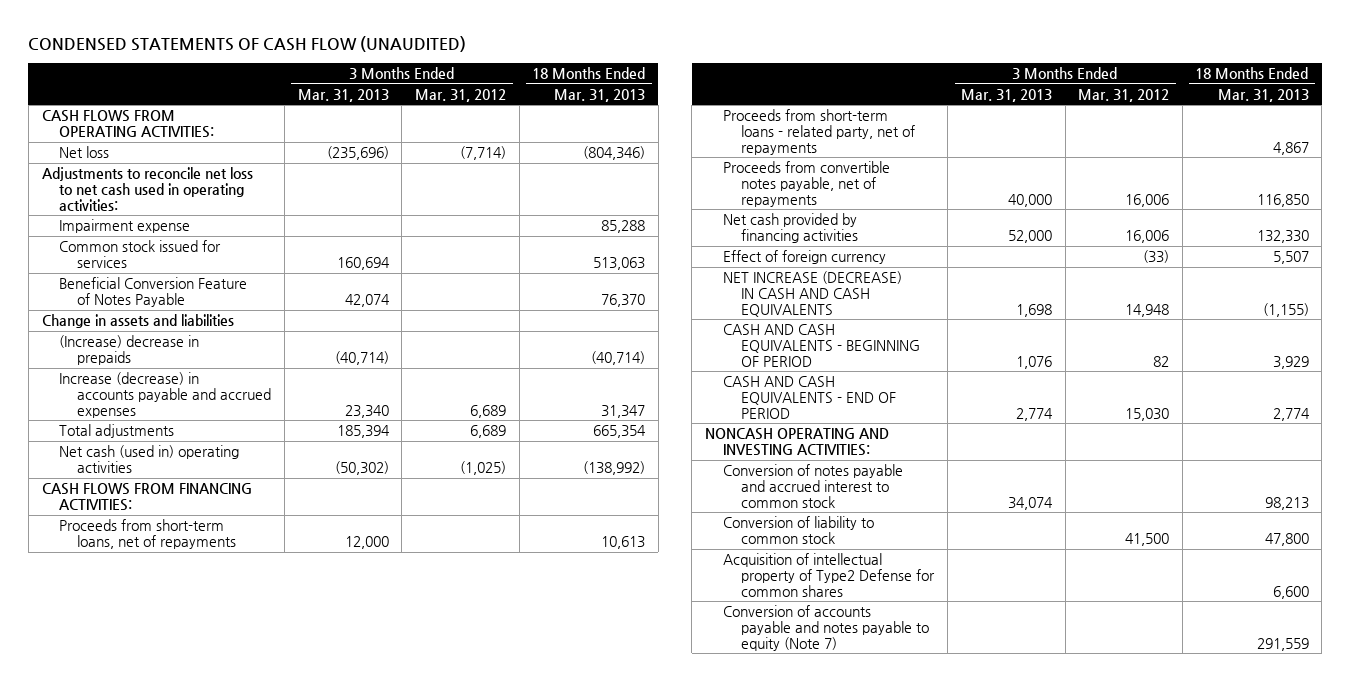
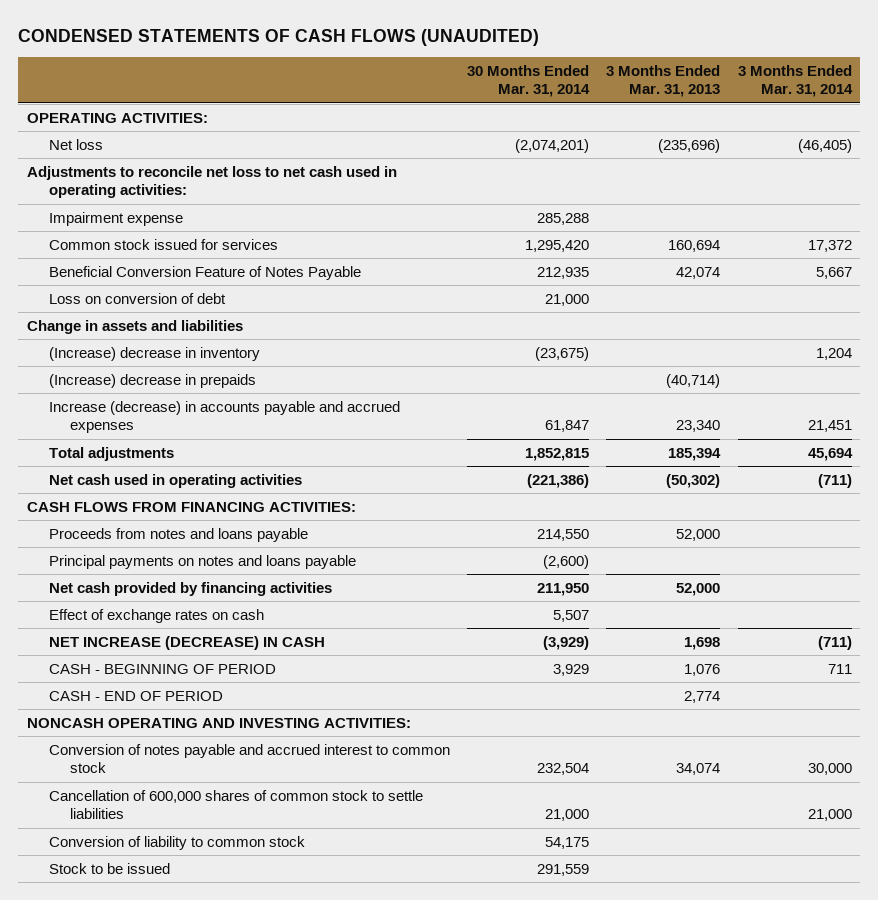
- CONDENSED STATEMENTS OF CASH FLOW (UNAUDITED)
+ CONDENSED STATEMENTS OF CASH FLOWS (UNAUDITED)
- | 3 Months Ended Mar. 31, 2013 | 3 Months Ended Mar. 31, 2012 | 18 Months Ended Mar. 31, 2013
+ | 30 Months Ended Mar. 31, 2014 | 3 Months Ended Mar. 31, 2013 | 3 Months Ended Mar. 31, 2014
- CASH FLOWS FROM OPERATING ACTIVITIES:
+ OPERATING ACTIVITIES:
+ Loss on conversion of debt | 21,000 | |
+ (Increase) decrease in inventory | (23,675) | | 1,204
- Net cash (used in) operating activities | (50,302) | (1,025) | (138,992)
+ Net cash used in operating activities | (221,386) | (50,302) | (711)
- Proceeds from short-term loans, net of repayments | 12,000 | | 10,613
- Proceeds from short-term loans - related party, net of repayments | | | 4,867
- Proceeds from convertible notes payable, net of repayments | 40,000 | 16,006 | 116,850
+ Proceeds from notes and loans payable | 214,550 | 52,000 |
+ Principal payments on notes and loans payable | (2,600) | |
- Effect of foreign currency | | (33) | 5,507
- NET INCREASE (DECREASE) IN CASH AND CASH EQUIVALENTS | 1,698 | 14,948 | (1,155)
- CASH AND CASH EQUIVALENTS - BEGINNING OF PERIOD | 1,076 | 82 | 3,929
- CASH AND CASH EQUIVALENTS - END OF PERIOD | 2,774 | 15,030 | 2,774
+ Effect of exchange rates on cash | 5,507 | |
+ NET INCREASE (DECREASE) IN CASH | (3,929) | 1,698 | (711)
+ CASH - BEGINNING OF PERIOD | 3,929 | 1,076 | 711
+ CASH - END OF PERIOD | | 2,774 |
+ Cancellation of 600,000 shares of common stock to settle liabilities | 21,000 | | 21,000
- Acquisition of intellectual property of Type2 Defense for common shares | | | 6,600
- Conversion of accounts payable and notes payable to equity (Note 7) | | | 291,559
+ Stock to be issued | 291,559 | |

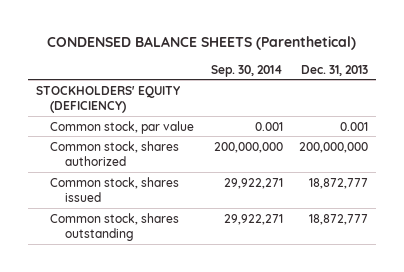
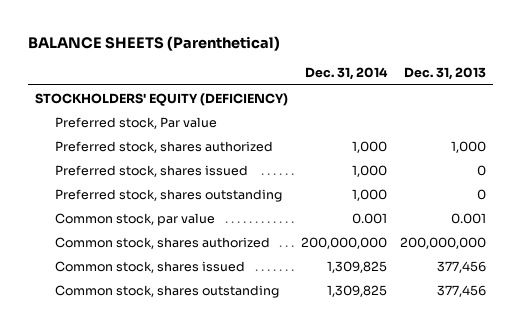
- CONDENSED BALANCE SHEETS (Parenthetical)
+ BALANCE SHEETS (Parenthetical)
- | Sep. 30, 2014 | Dec. 31, 2013
+ | Dec. 31, 2014 | Dec. 31, 2013
+ Preferred stock, Par value
+ Preferred stock, shares authorized | 1,000 | 1,000
+ Preferred stock, shares issued | 1,000 | 0
+ Preferred stock, shares outstanding | 1,000 | 0
- Common stock, shares issued | 29,922,271 | 18,872,777
- Common stock, shares outstanding | 29,922,271 | 18,872,777
+ Common stock, shares issued | 1,309,825 | 377,456
+ Common stock, shares outstanding | 1,309,825 | 377,456

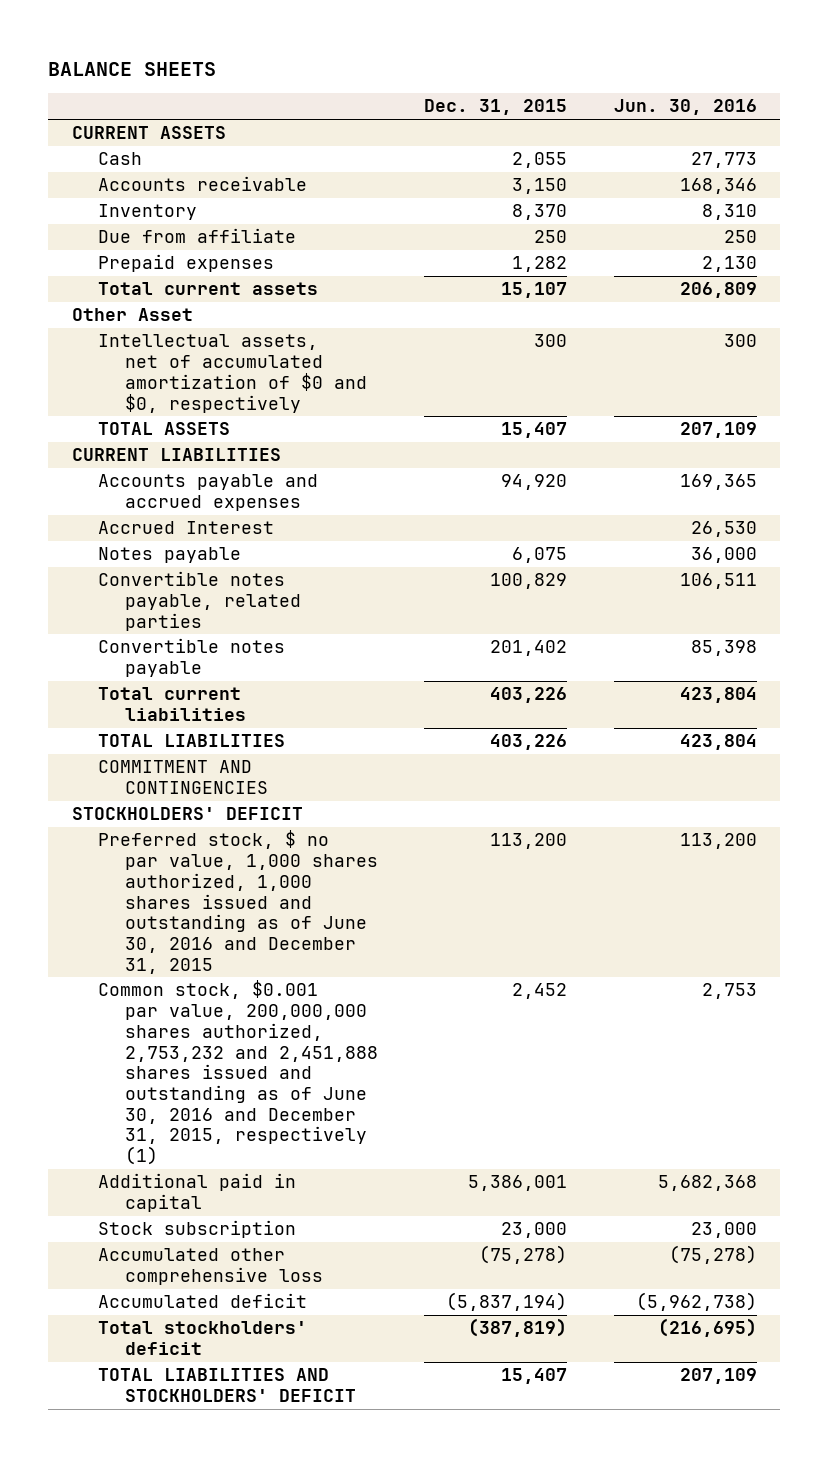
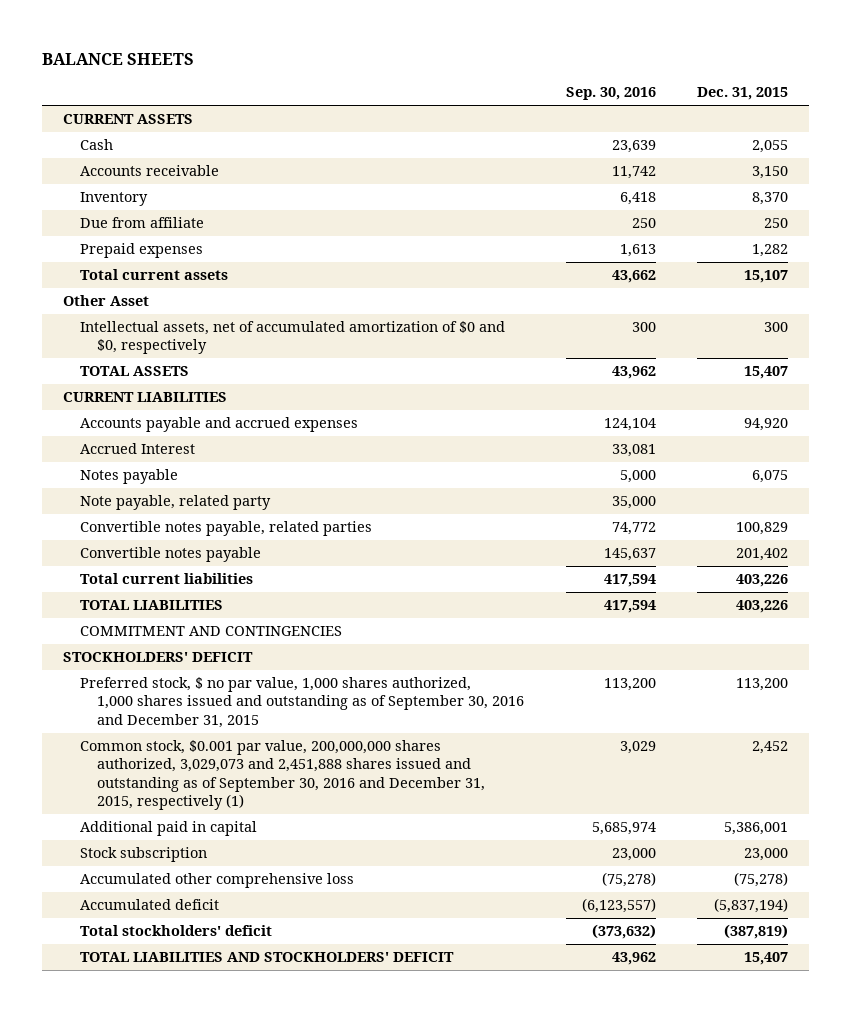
- | Dec. 31, 2015 | Jun. 30, 2016
+ | Sep. 30, 2016 | Dec. 31, 2015
+ Note payable, related party | 35,000 |
- Preferred stock, $ no par value, 1,000 shares authorized, 1,000 shares issued and outstanding as of June 30, 2016 and December 31, 2015 | 113,200 | 113,200
- Common stock, $0.001 par value, 200,000,000 shares authorized, 2,753,232 and 2,451,888 shares issued and outstanding as of June 30, 2016 and December 31, 2015, respectively (1) | 2,452 | 2,753
+ Preferred stock, $ no par value, 1,000 shares authorized, 1,000 shares issued and outstanding as of September 30, 2016 and December 31, 2015 | 113,200 | 113,200
+ Common stock, $0.001 par value, 200,000,000 shares authorized, 3,029,073 and 2,451,888 shares issued and outstanding as of September 30, 2016 and December 31, 2015, respectively (1) | 3,029 | 2,452

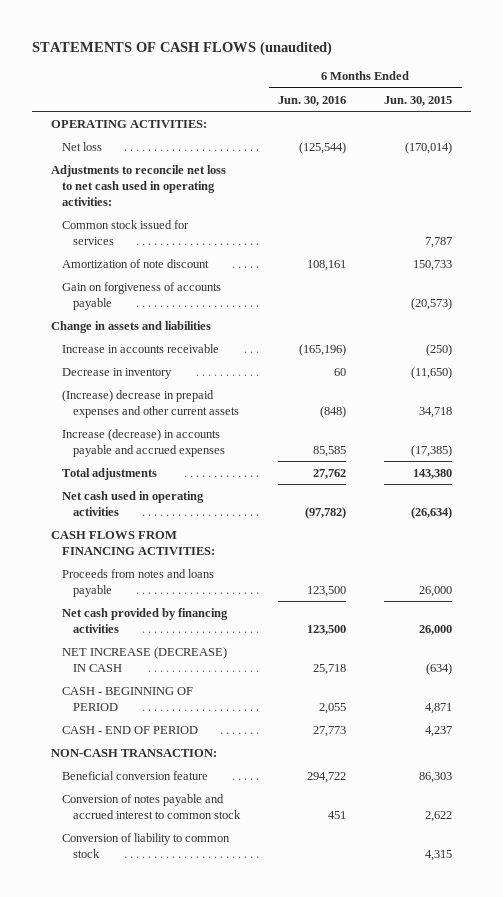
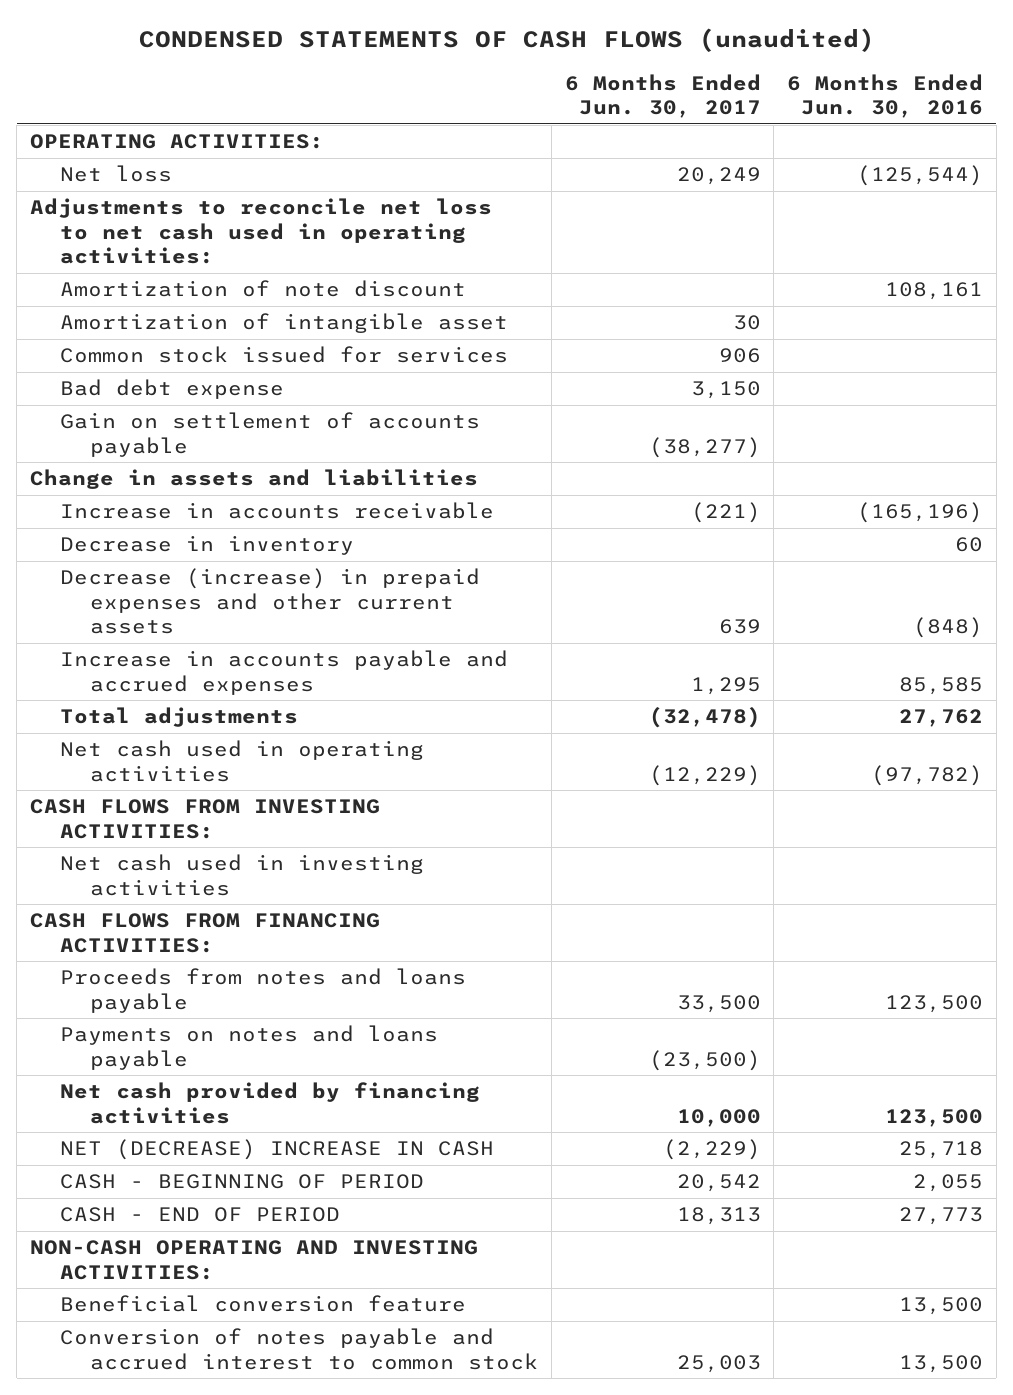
- STATEMENTS OF CASH FLOWS (unaudited)
+ CONDENSED STATEMENTS OF CASH FLOWS (unaudited)
- | 6 Months Ended Jun. 30, 2016 | 6 Months Ended Jun. 30, 2015
+ | 6 Months Ended Jun. 30, 2017 | 6 Months Ended Jun. 30, 2016
- Gain on forgiveness of accounts payable | | (20,573)
+ Amortization of intangible asset | 30 |
moved down: Common stock issued for services | 906 |
+ Bad debt expense | 3,150 |
+ Gain on settlement of accounts payable | (38,277) |
- (Increase) decrease in prepaid expenses and other current assets | (848) | 34,718
- Increase (decrease) in accounts payable and accrued expenses | 85,585 | (17,385)
+ Decrease (increase) in prepaid expenses and other current assets | 639 | (848)
+ Increase in accounts payable and accrued expenses | 1,295 | 85,585
+ CASH FLOWS FROM INVESTING ACTIVITIES:
+ Net cash used in investing activities
+ Payments on notes and loans payable | (23,500) |
- NET INCREASE (DECREASE) IN CASH | 25,718 | (634)
+ NET (DECREASE) INCREASE IN CASH | (2,229) | 25,718
- NON-CASH TRANSACTION:
- Beneficial conversion feature | 294,722 | 86,303
- Conversion of notes payable and accrued interest to common stock | 451 | 2,622
- Conversion of liability to common stock | | 4,315
+ NON-CASH OPERATING AND INVESTING ACTIVITIES:
+ Beneficial conversion feature | | 13,500
+ Conversion of notes payable and accrued interest to common stock | 25,003 | 13,500

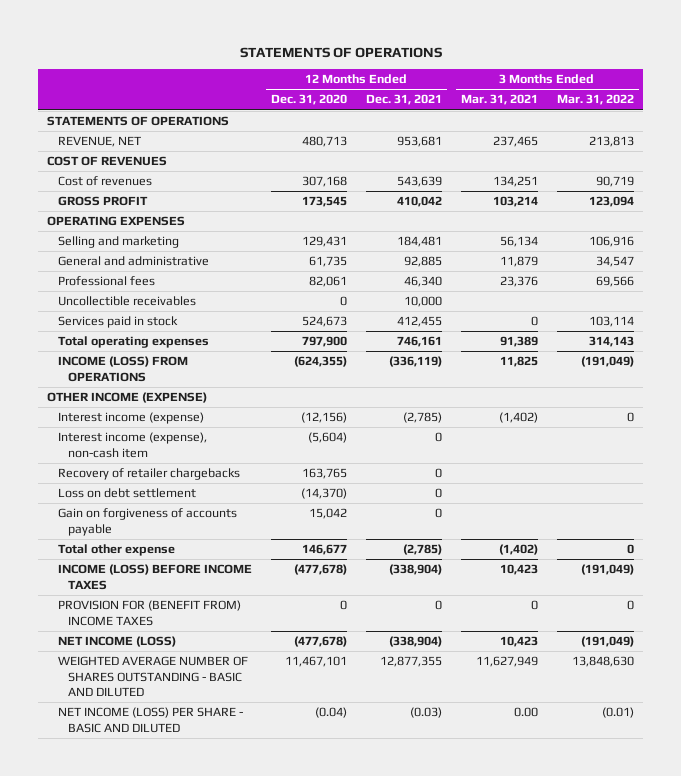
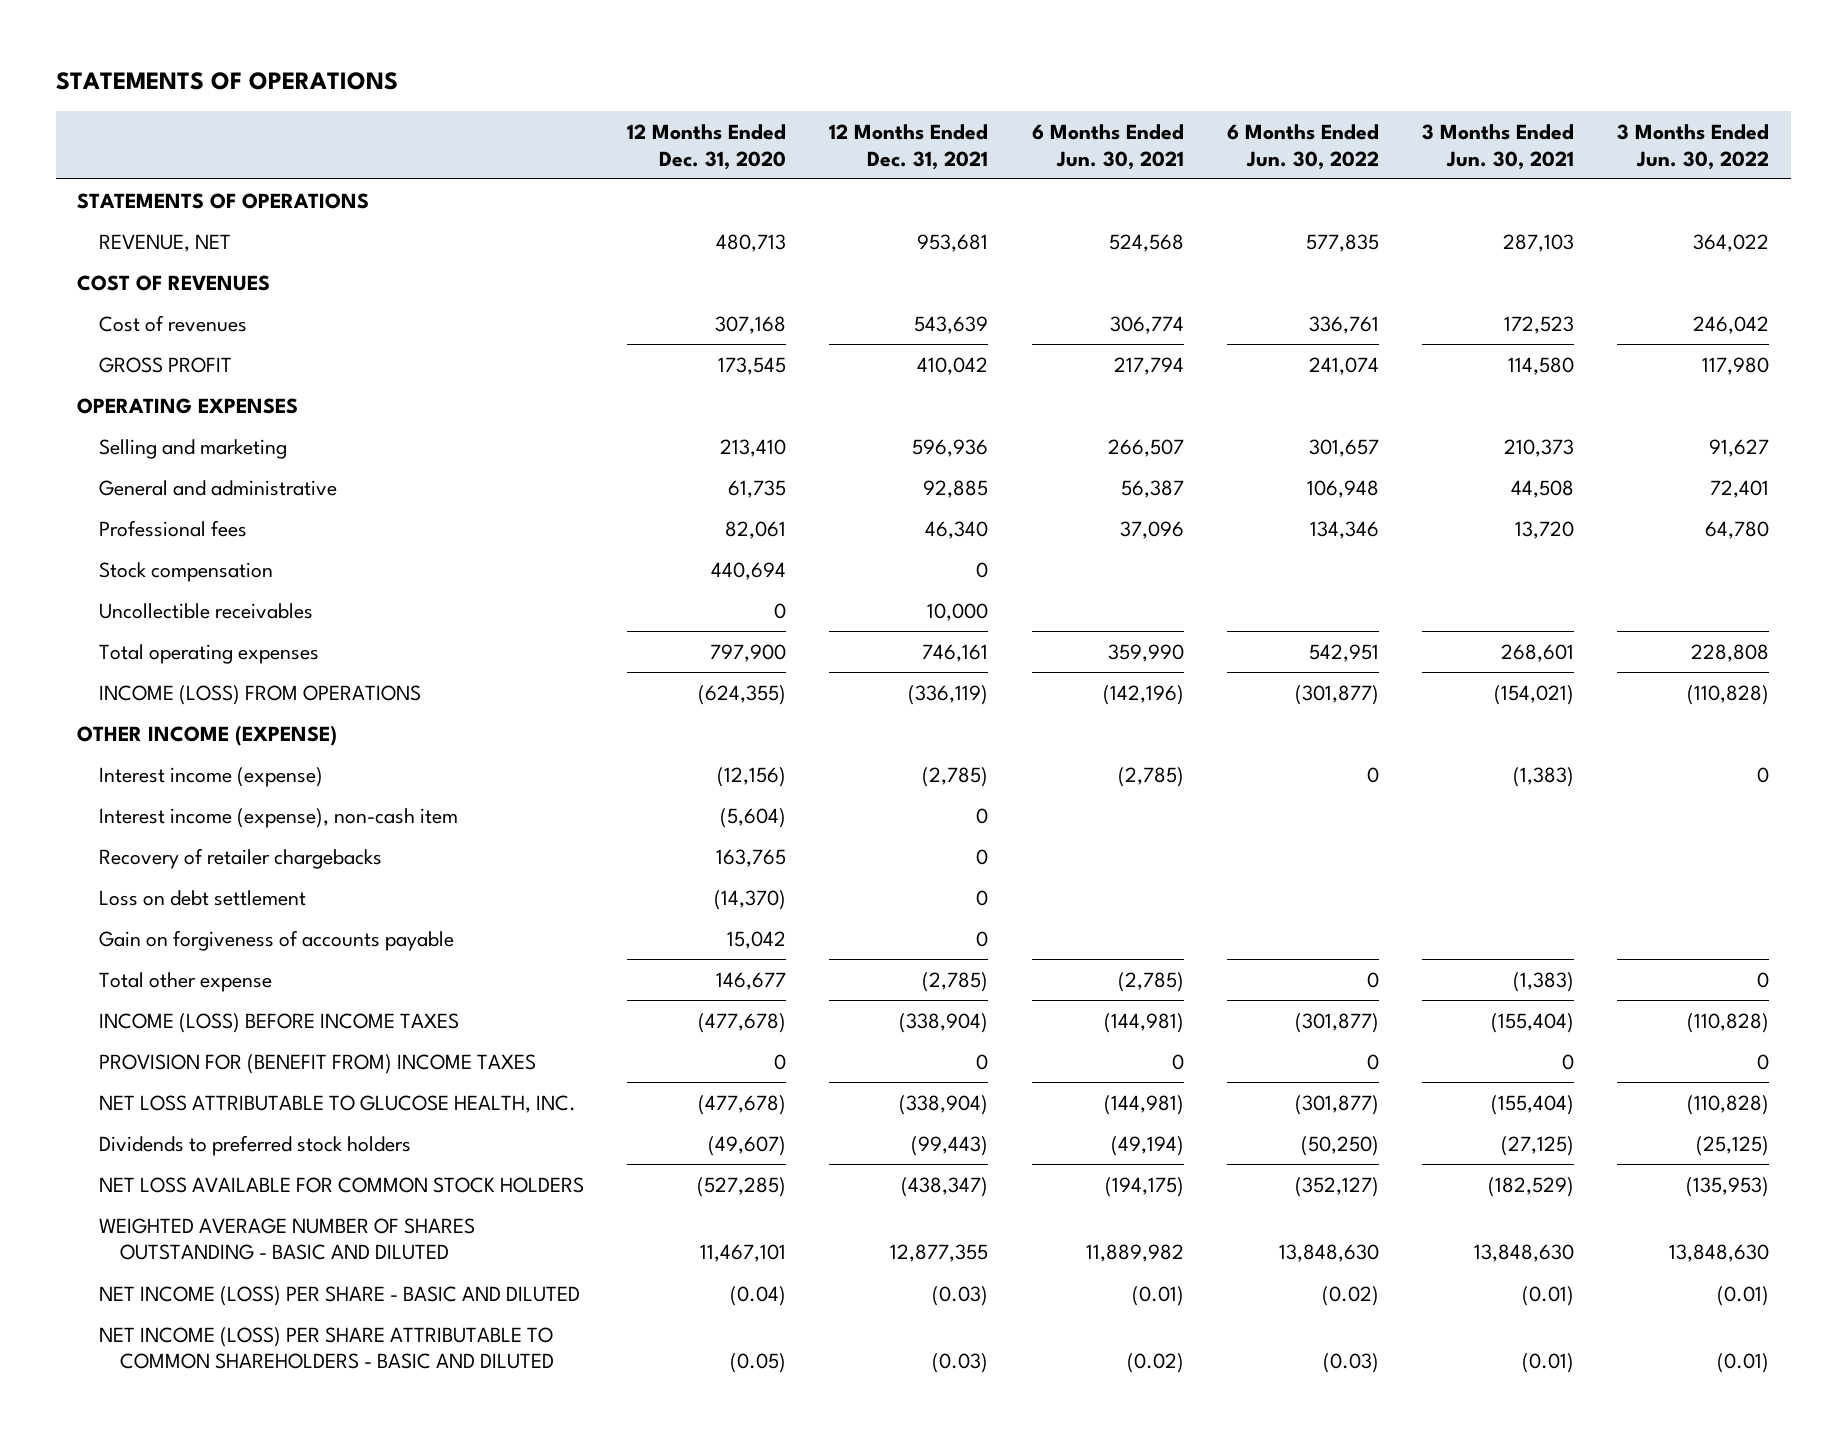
- | 12 Months Ended Dec. 31, 2020 | 12 Months Ended Dec. 31, 2021 | 3 Months Ended Mar. 31, 2021 | 3 Months Ended Mar. 31, 2022
+ | 12 Months Ended Dec. 31, 2020 | 12 Months Ended Dec. 31, 2021 | 6 Months Ended Jun. 30, 2021 | 6 Months Ended Jun. 30, 2022 | 3 Months Ended Jun. 30, 2021 | 3 Months Ended Jun. 30, 2022
- Selling and marketing | 129,431 | 184,481 | 56,134 | 106,916
+ Selling and marketing | 213,410 | 596,936 | 266,507 | 301,657 | 210,373 | 91,627
+ Stock compensation | 440,694 | 0 | | | |
- Services paid in stock | 524,673 | 412,455 | 0 | 103,114
- NET INCOME (LOSS) | (477,678) | (338,904) | 10,423 | (191,049)
+ NET LOSS ATTRIBUTABLE TO GLUCOSE HEALTH, INC. | (477,678) | (338,904) | (144,981) | (301,877) | (155,404) | (110,828)
+ Dividends to preferred stock holders | (49,607) | (99,443) | (49,194) | (50,250) | (27,125) | (25,125)
+ NET LOSS AVAILABLE FOR COMMON STOCK HOLDERS | (527,285) | (438,347) | (194,175) | (352,127) | (182,529) | (135,953)
+ NET INCOME (LOSS) PER SHARE ATTRIBUTABLE TO COMMON SHAREHOLDERS - BASIC AND DILUTED | (0.05) | (0.03) | (0.02) | (0.03) | (0.01) | (0.01)

